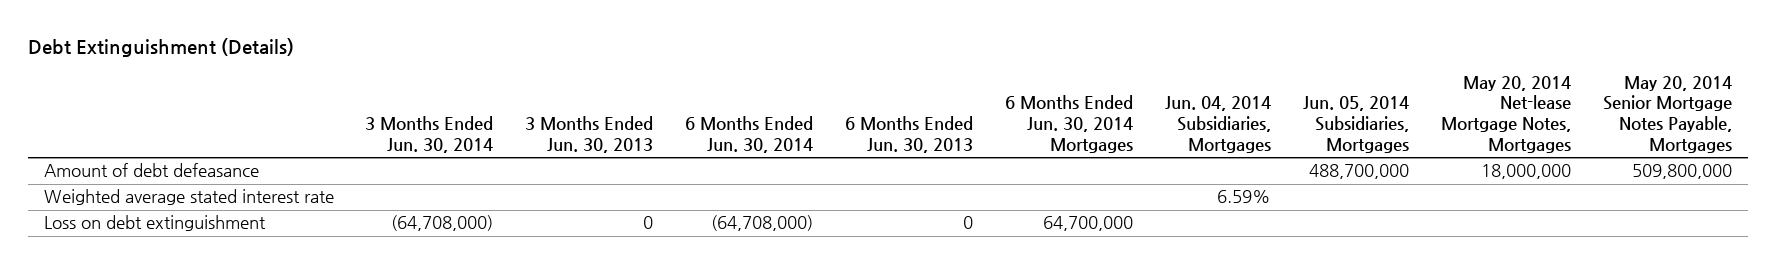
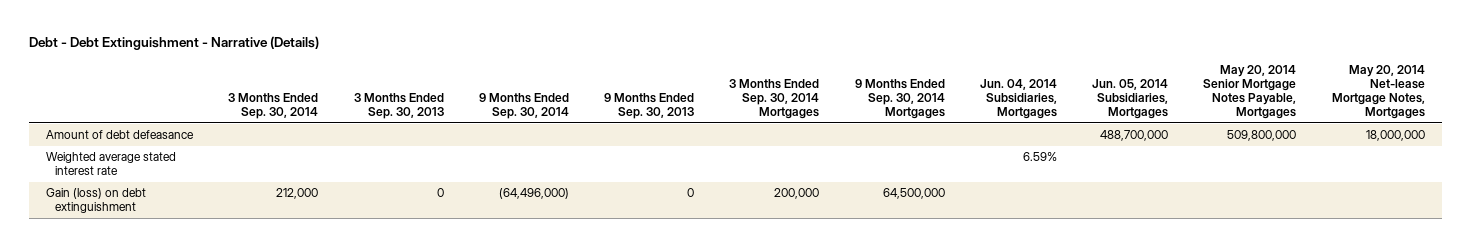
- Debt Extinguishment (Details)
+ Debt - Debt Extinguishment - Narrative (Details)
- | 3 Months Ended Jun. 30, 2014 | 3 Months Ended Jun. 30, 2013 | 6 Months Ended Jun. 30, 2014 | 6 Months Ended Jun. 30, 2013 | 6 Months Ended Jun. 30, 2014 Mortgages | Jun. 04, 2014 Subsidiaries, Mortgages | Jun. 05, 2014 Subsidiaries, Mortgages | May 20, 2014 Net-lease Mortgage Notes, Mortgages | May 20, 2014 Senior Mortgage Notes Payable, Mortgages
+ | 3 Months Ended Sep. 30, 2014 | 3 Months Ended Sep. 30, 2013 | 9 Months Ended Sep. 30, 2014 | 9 Months Ended Sep. 30, 2013 | 3 Months Ended Sep. 30, 2014 Mortgages | 9 Months Ended Sep. 30, 2014 Mortgages | Jun. 04, 2014 Subsidiaries, Mortgages | Jun. 05, 2014 Subsidiaries, Mortgages | May 20, 2014 Senior Mortgage Notes Payable, Mortgages | May 20, 2014 Net-lease Mortgage Notes, Mortgages
- Loss on debt extinguishment | (64,708,000) | 0 | (64,708,000) | 0 | 64,700,000 | | | |
+ Gain (loss) on debt extinguishment | 212,000 | 0 | (64,496,000) | 0 | 200,000 | 64,500,000 | | | |

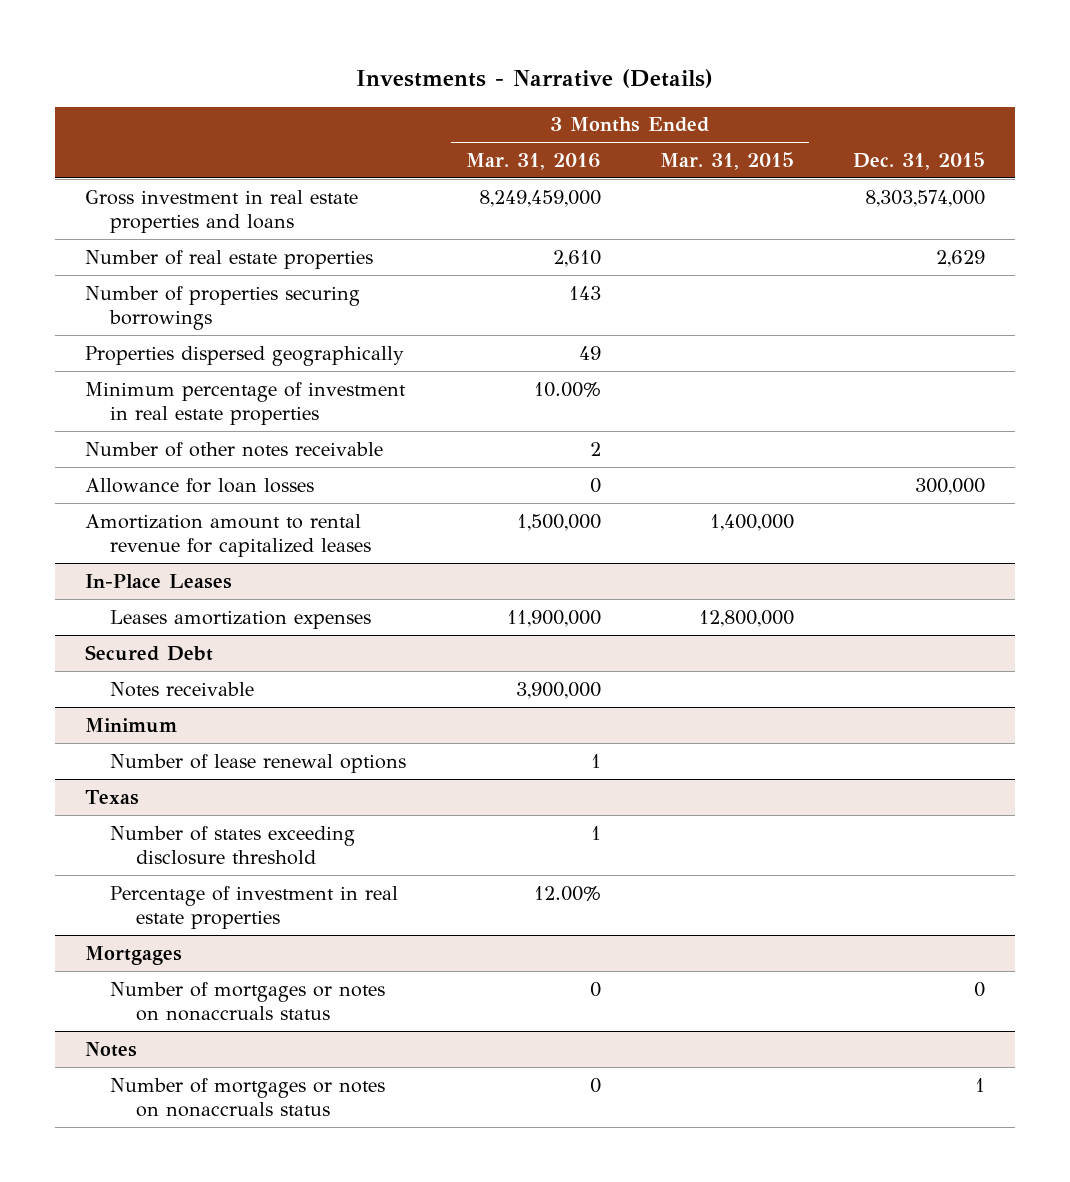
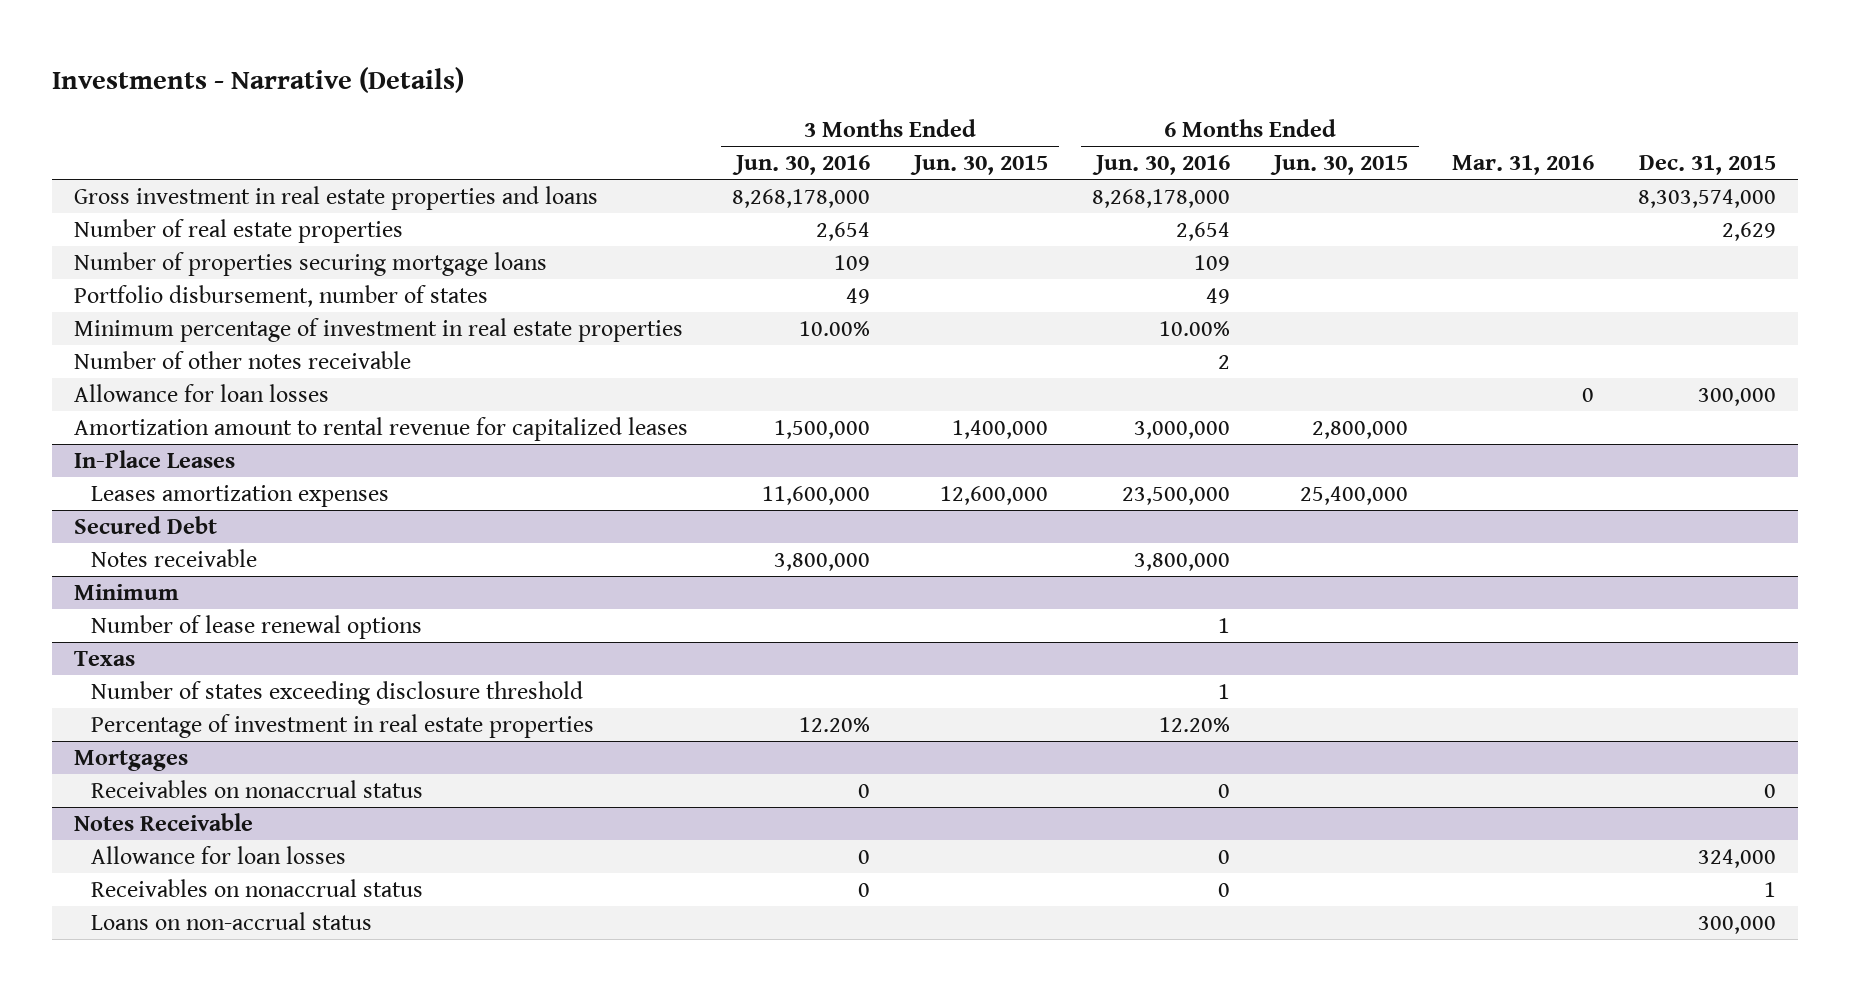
- | 3 Months Ended Mar. 31, 2016 | 3 Months Ended Mar. 31, 2015 | Dec. 31, 2015
+ | 3 Months Ended Jun. 30, 2016 | 3 Months Ended Jun. 30, 2015 | 6 Months Ended Jun. 30, 2016 | 6 Months Ended Jun. 30, 2015 | Mar. 31, 2016 | Dec. 31, 2015
- Number of properties securing borrowings | 143 | |
- Properties dispersed geographically | 49 | |
+ Number of properties securing mortgage loans | 109 | | 109 | | |
+ Portfolio disbursement, number of states | 49 | | 49 | | |
@ Mortgages
- Number of mortgages or notes on nonaccruals status | 0 | | 0
- Notes
- Number of mortgages or notes on nonaccruals status | 0 | | 1
@ Mortgages
+ Receivables on nonaccrual status | 0 | | 0 | | | 0
+ Notes Receivable
+ Allowance for loan losses | 0 | | 0 | | | 324,000
+ Receivables on nonaccrual status | 0 | | 0 | | | 1
+ Loans on non-accrual status | | | | | | 300,000

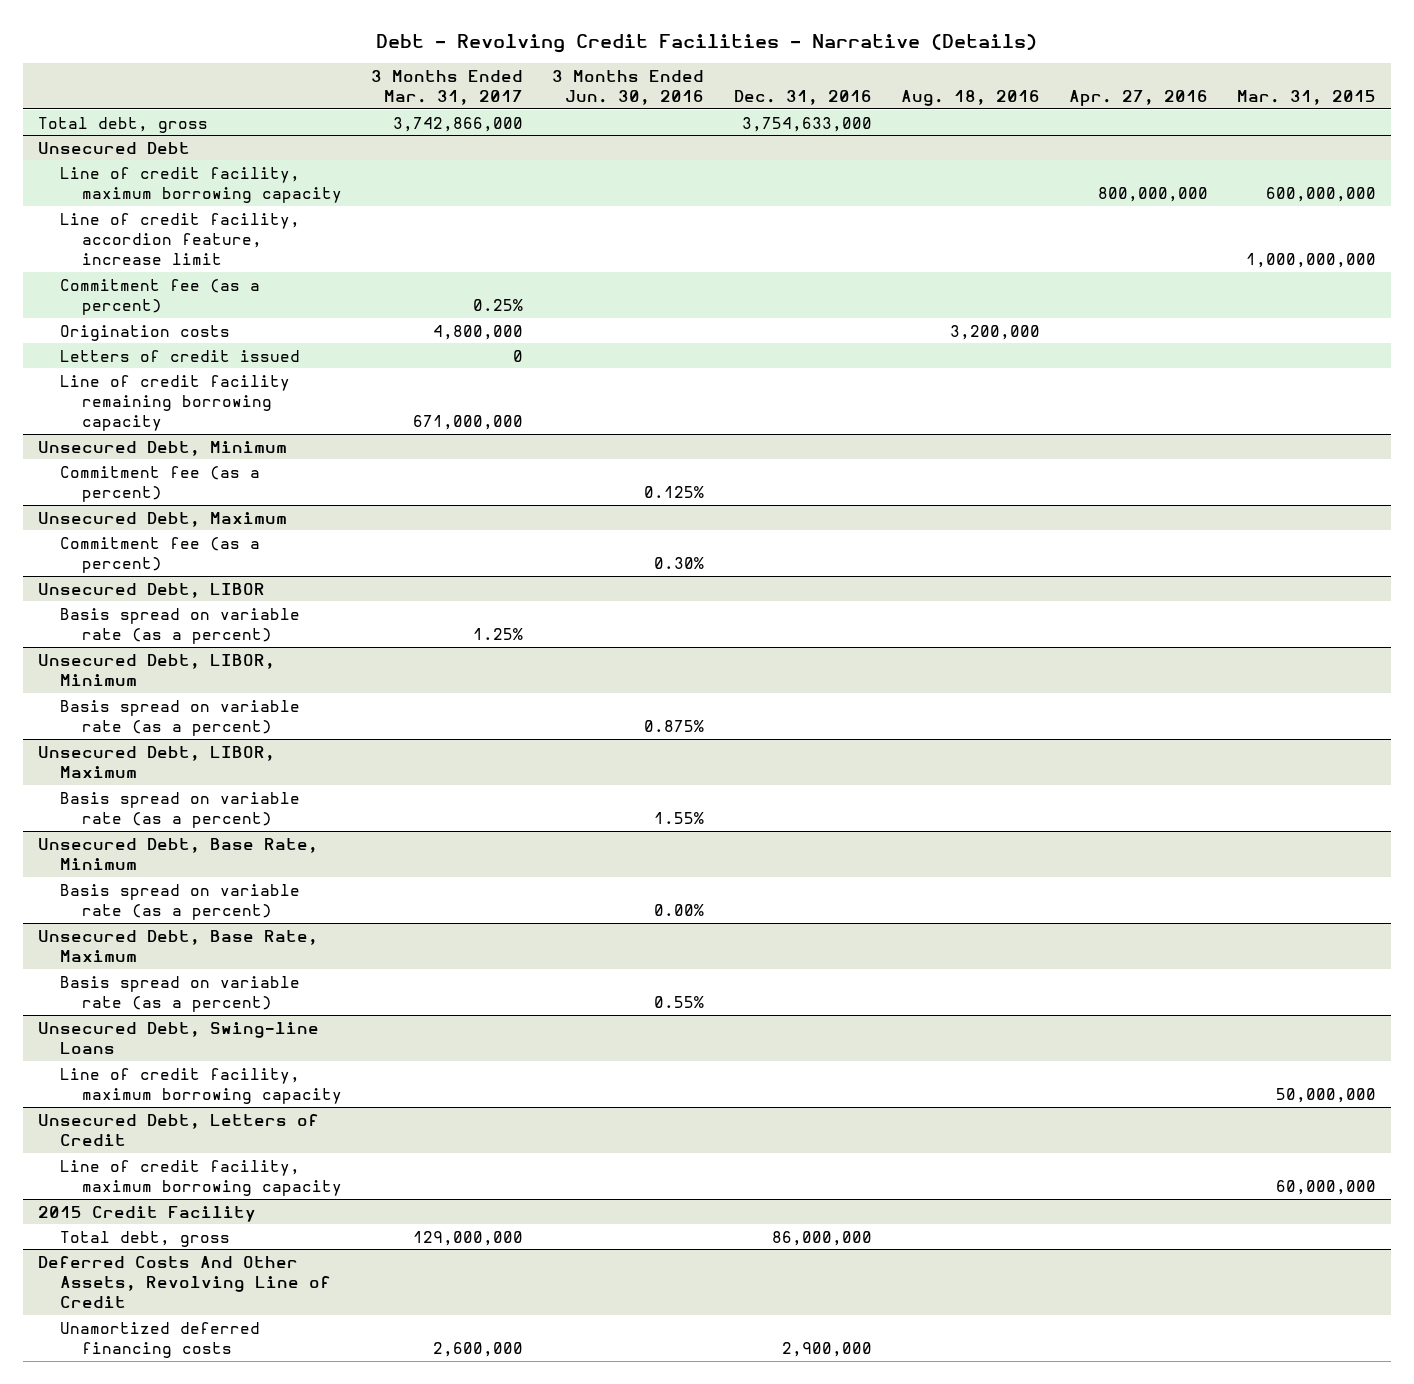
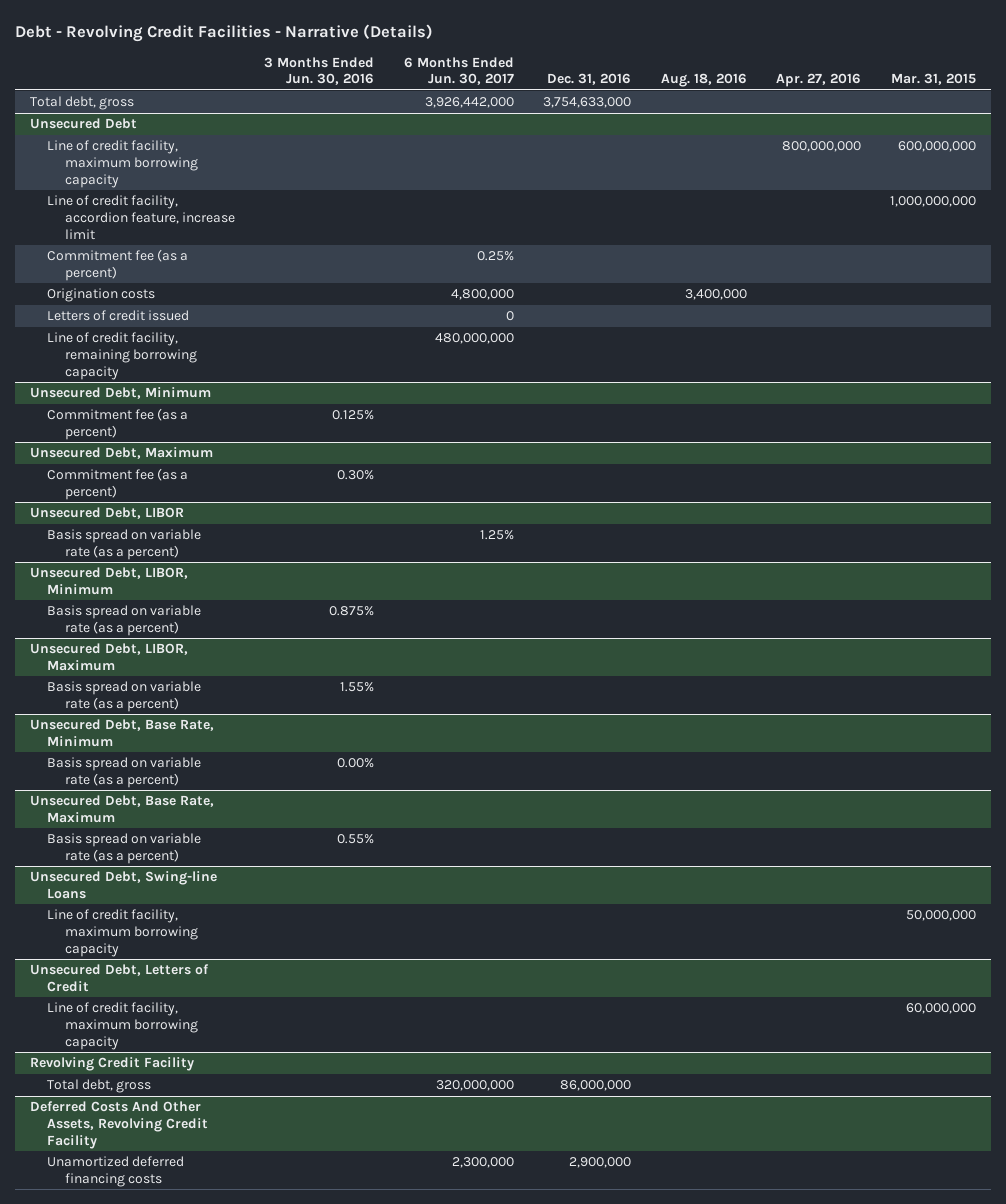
- | 3 Months Ended Mar. 31, 2017 | 3 Months Ended Jun. 30, 2016 | Dec. 31, 2016 | Aug. 18, 2016 | Apr. 27, 2016 | Mar. 31, 2015
+ | 3 Months Ended Jun. 30, 2016 | 6 Months Ended Jun. 30, 2017 | Dec. 31, 2016 | Aug. 18, 2016 | Apr. 27, 2016 | Mar. 31, 2015
@ Unsecured Debt
- Origination costs | 4,800,000 | | | 3,200,000 | |
+ Origination costs | | 4,800,000 | | 3,400,000 | |
- Line of credit facility remaining borrowing capacity | 671,000,000 | | | | |
+ Line of credit facility, remaining borrowing capacity | | 480,000,000 | | | |
- 2015 Credit Facility
+ Revolving Credit Facility
- Deferred Costs And Other Assets, Revolving Line of Credit
+ Deferred Costs And Other Assets, Revolving Credit Facility

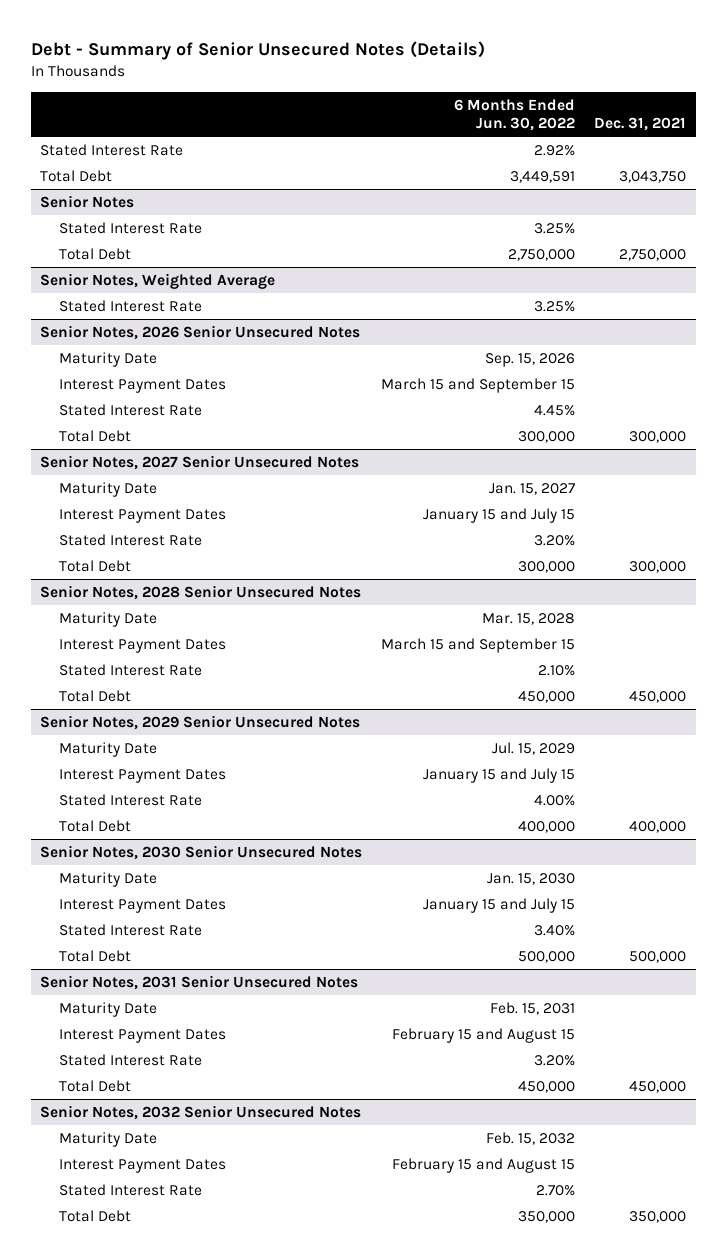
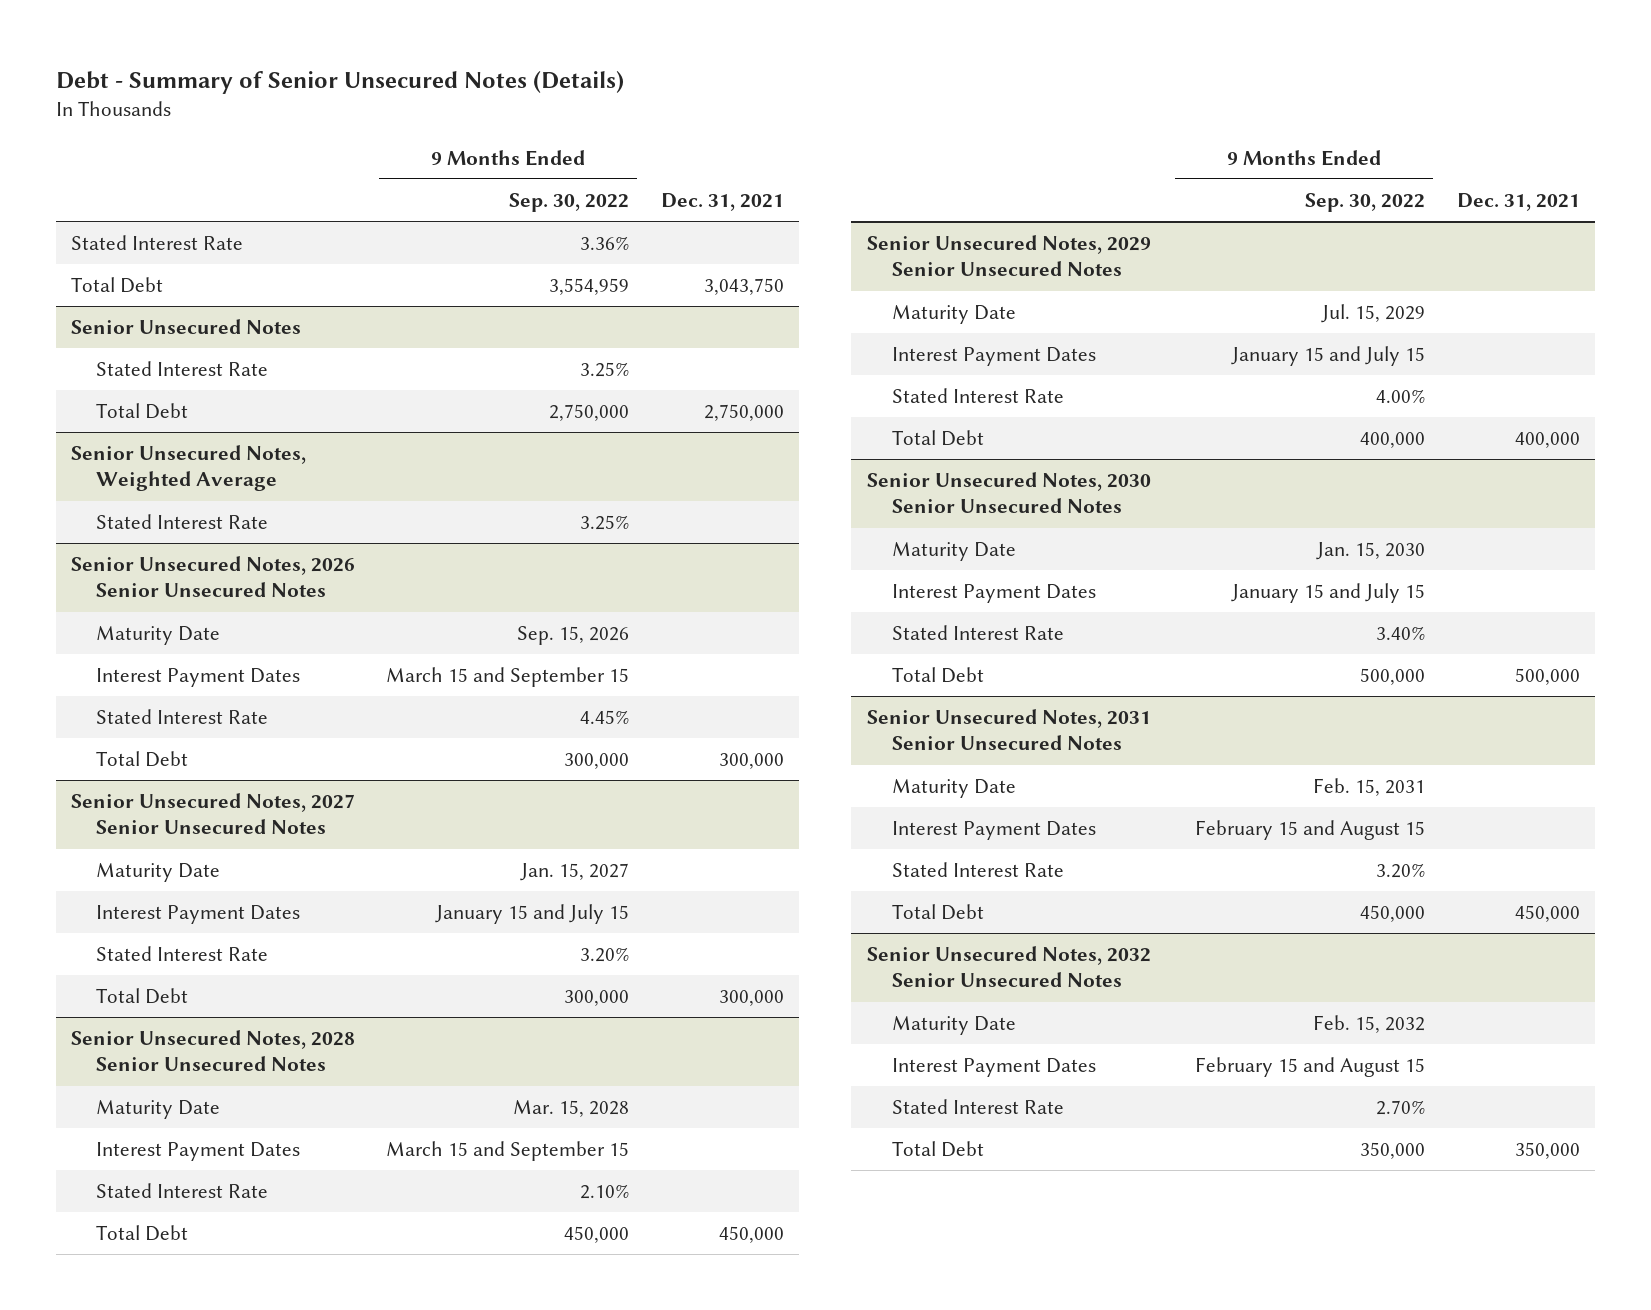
- | 6 Months Ended Jun. 30, 2022 | Dec. 31, 2021
+ | 9 Months Ended Sep. 30, 2022 | Dec. 31, 2021
- Senior Notes
+ Senior Unsecured Notes
- Senior Notes, Weighted Average
+ Senior Unsecured Notes, Weighted Average
- Senior Notes, 2026 Senior Unsecured Notes
+ Senior Unsecured Notes, 2026 Senior Unsecured Notes
- Senior Notes, 2027 Senior Unsecured Notes
+ Senior Unsecured Notes, 2027 Senior Unsecured Notes
- Senior Notes, 2028 Senior Unsecured Notes
+ Senior Unsecured Notes, 2028 Senior Unsecured Notes
- Senior Notes, 2029 Senior Unsecured Notes
+ Senior Unsecured Notes, 2029 Senior Unsecured Notes
- Senior Notes, 2030 Senior Unsecured Notes
+ Senior Unsecured Notes, 2030 Senior Unsecured Notes
- Senior Notes, 2031 Senior Unsecured Notes
+ Senior Unsecured Notes, 2031 Senior Unsecured Notes
- Senior Notes, 2032 Senior Unsecured Notes
+ Senior Unsecured Notes, 2032 Senior Unsecured Notes

